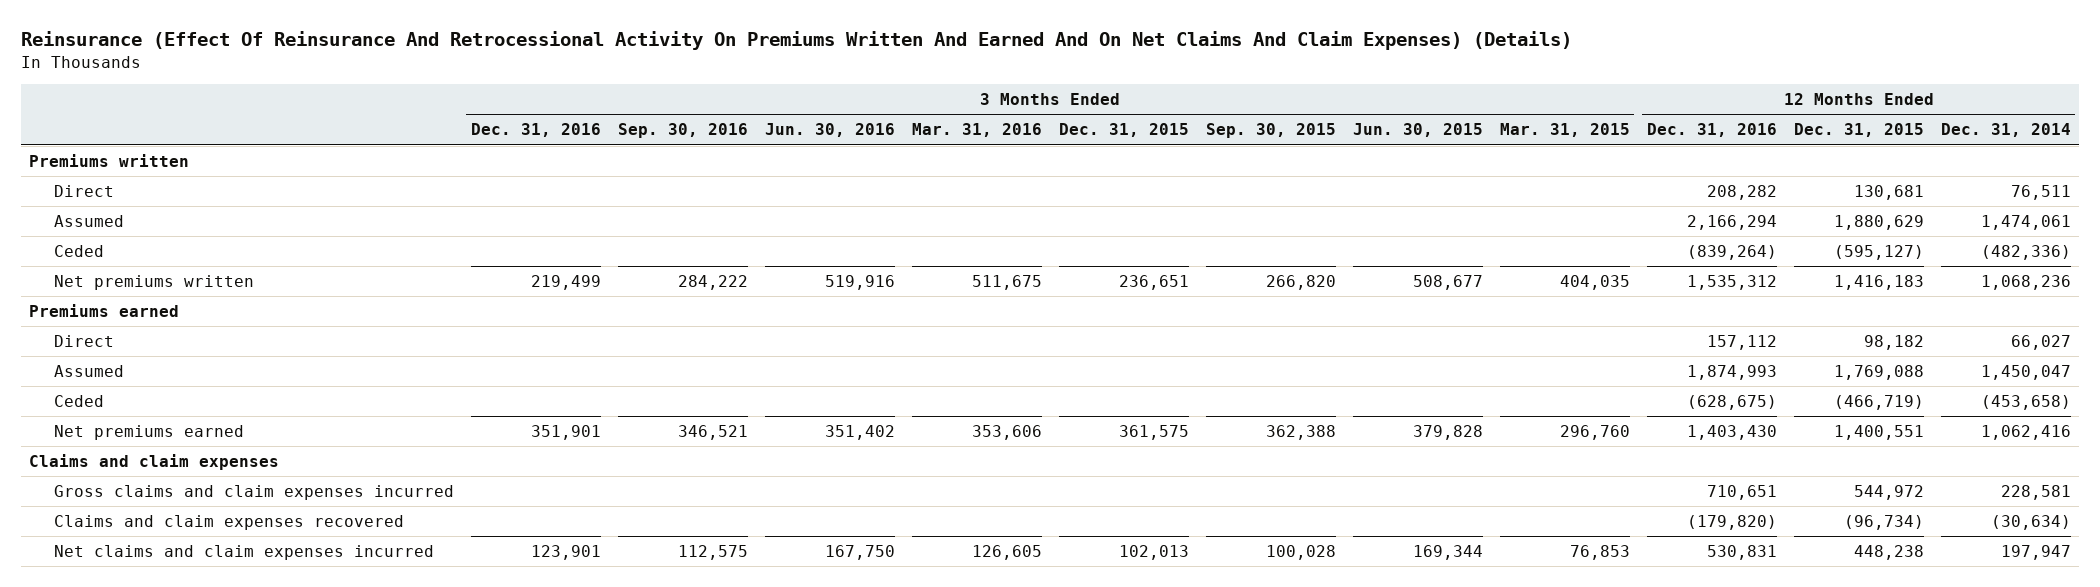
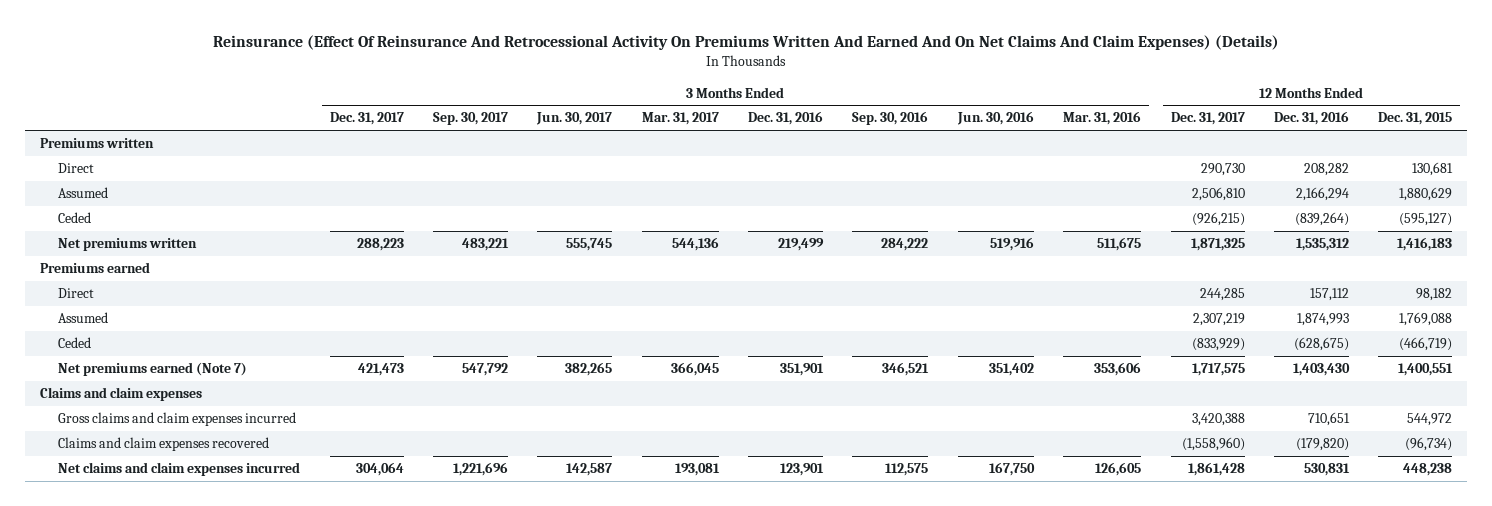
- | 3 Months Ended Dec. 31, 2016 | 3 Months Ended Sep. 30, 2016 | 3 Months Ended Jun. 30, 2016 | 3 Months Ended Mar. 31, 2016 | 3 Months Ended Dec. 31, 2015 | 3 Months Ended Sep. 30, 2015 | 3 Months Ended Jun. 30, 2015 | 3 Months Ended Mar. 31, 2015 | 12 Months Ended Dec. 31, 2016 | 12 Months Ended Dec. 31, 2015 | 12 Months Ended Dec. 31, 2014
+ | 3 Months Ended Dec. 31, 2017 | 3 Months Ended Sep. 30, 2017 | 3 Months Ended Jun. 30, 2017 | 3 Months Ended Mar. 31, 2017 | 3 Months Ended Dec. 31, 2016 | 3 Months Ended Sep. 30, 2016 | 3 Months Ended Jun. 30, 2016 | 3 Months Ended Mar. 31, 2016 | 12 Months Ended Dec. 31, 2017 | 12 Months Ended Dec. 31, 2016 | 12 Months Ended Dec. 31, 2015
- Net premiums earned | 351,901 | 346,521 | 351,402 | 353,606 | 361,575 | 362,388 | 379,828 | 296,760 | 1,403,430 | 1,400,551 | 1,062,416
+ Net premiums earned (Note 7) | 421,473 | 547,792 | 382,265 | 366,045 | 351,901 | 346,521 | 351,402 | 353,606 | 1,717,575 | 1,403,430 | 1,400,551

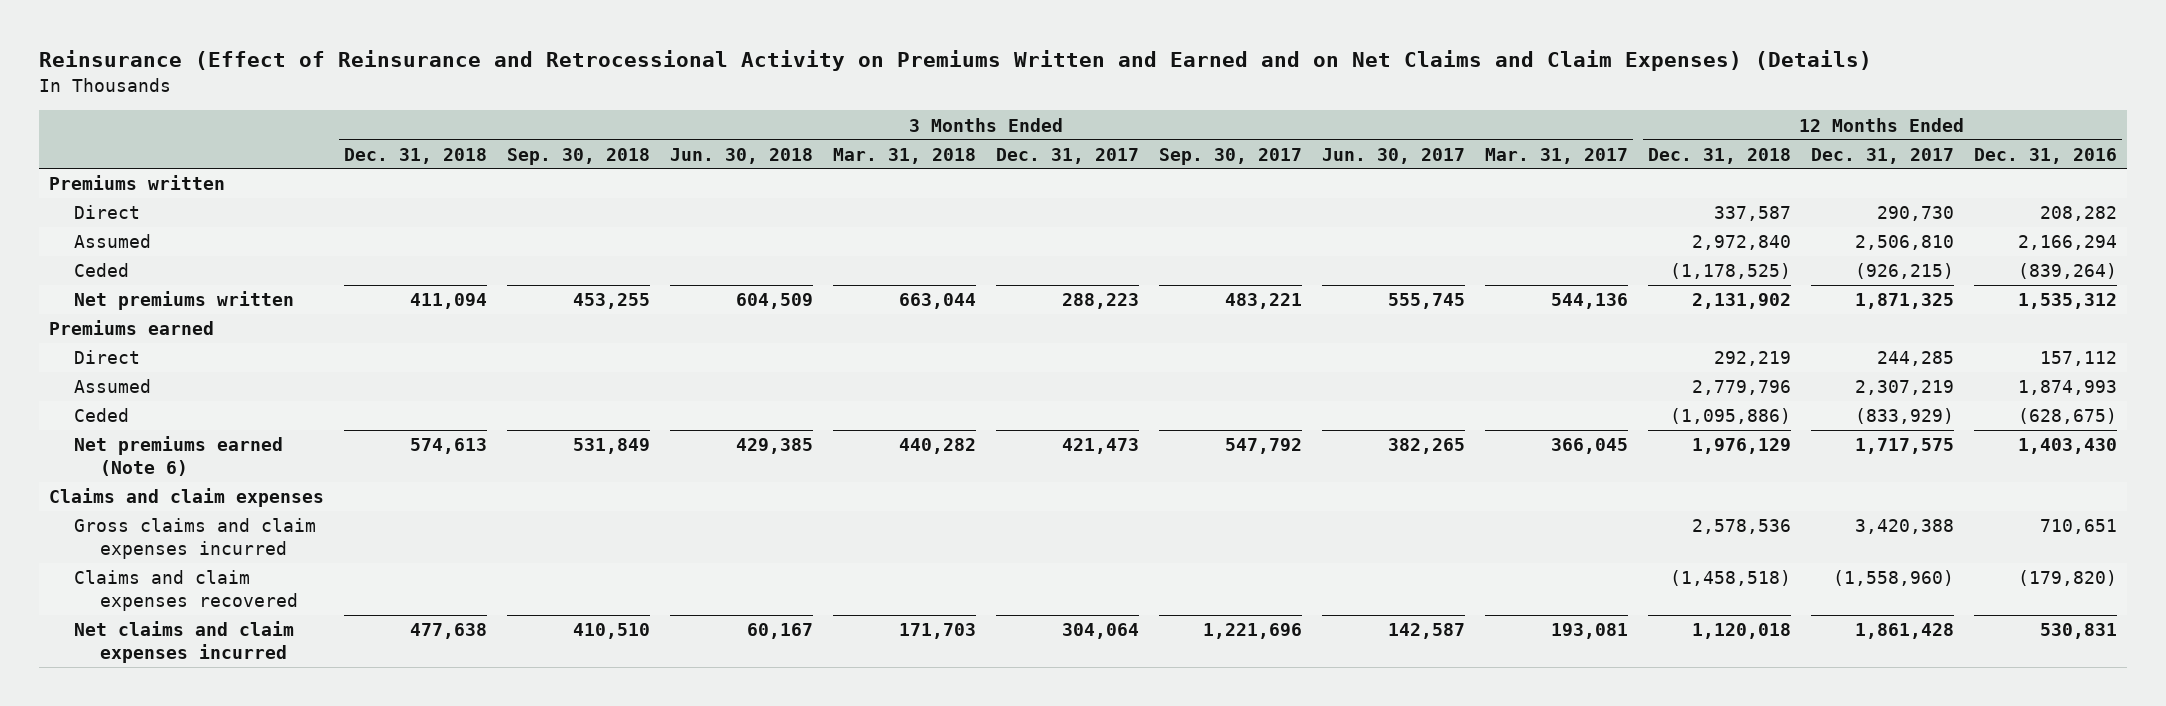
- Reinsurance (Effect Of Reinsurance And Retrocessional Activity On Premiums Written And Earned And On Net Claims And Claim Expenses) (Details)
+ Reinsurance (Effect of Reinsurance and Retrocessional Activity on Premiums Written and Earned and on Net Claims and Claim Expenses) (Details)
- | 3 Months Ended Dec. 31, 2017 | 3 Months Ended Sep. 30, 2017 | 3 Months Ended Jun. 30, 2017 | 3 Months Ended Mar. 31, 2017 | 3 Months Ended Dec. 31, 2016 | 3 Months Ended Sep. 30, 2016 | 3 Months Ended Jun. 30, 2016 | 3 Months Ended Mar. 31, 2016 | 12 Months Ended Dec. 31, 2017 | 12 Months Ended Dec. 31, 2016 | 12 Months Ended Dec. 31, 2015
+ | 3 Months Ended Dec. 31, 2018 | 3 Months Ended Sep. 30, 2018 | 3 Months Ended Jun. 30, 2018 | 3 Months Ended Mar. 31, 2018 | 3 Months Ended Dec. 31, 2017 | 3 Months Ended Sep. 30, 2017 | 3 Months Ended Jun. 30, 2017 | 3 Months Ended Mar. 31, 2017 | 12 Months Ended Dec. 31, 2018 | 12 Months Ended Dec. 31, 2017 | 12 Months Ended Dec. 31, 2016
- Net premiums earned (Note 7) | 421,473 | 547,792 | 382,265 | 366,045 | 351,901 | 346,521 | 351,402 | 353,606 | 1,717,575 | 1,403,430 | 1,400,551
+ Net premiums earned (Note 6) | 574,613 | 531,849 | 429,385 | 440,282 | 421,473 | 547,792 | 382,265 | 366,045 | 1,976,129 | 1,717,575 | 1,403,430

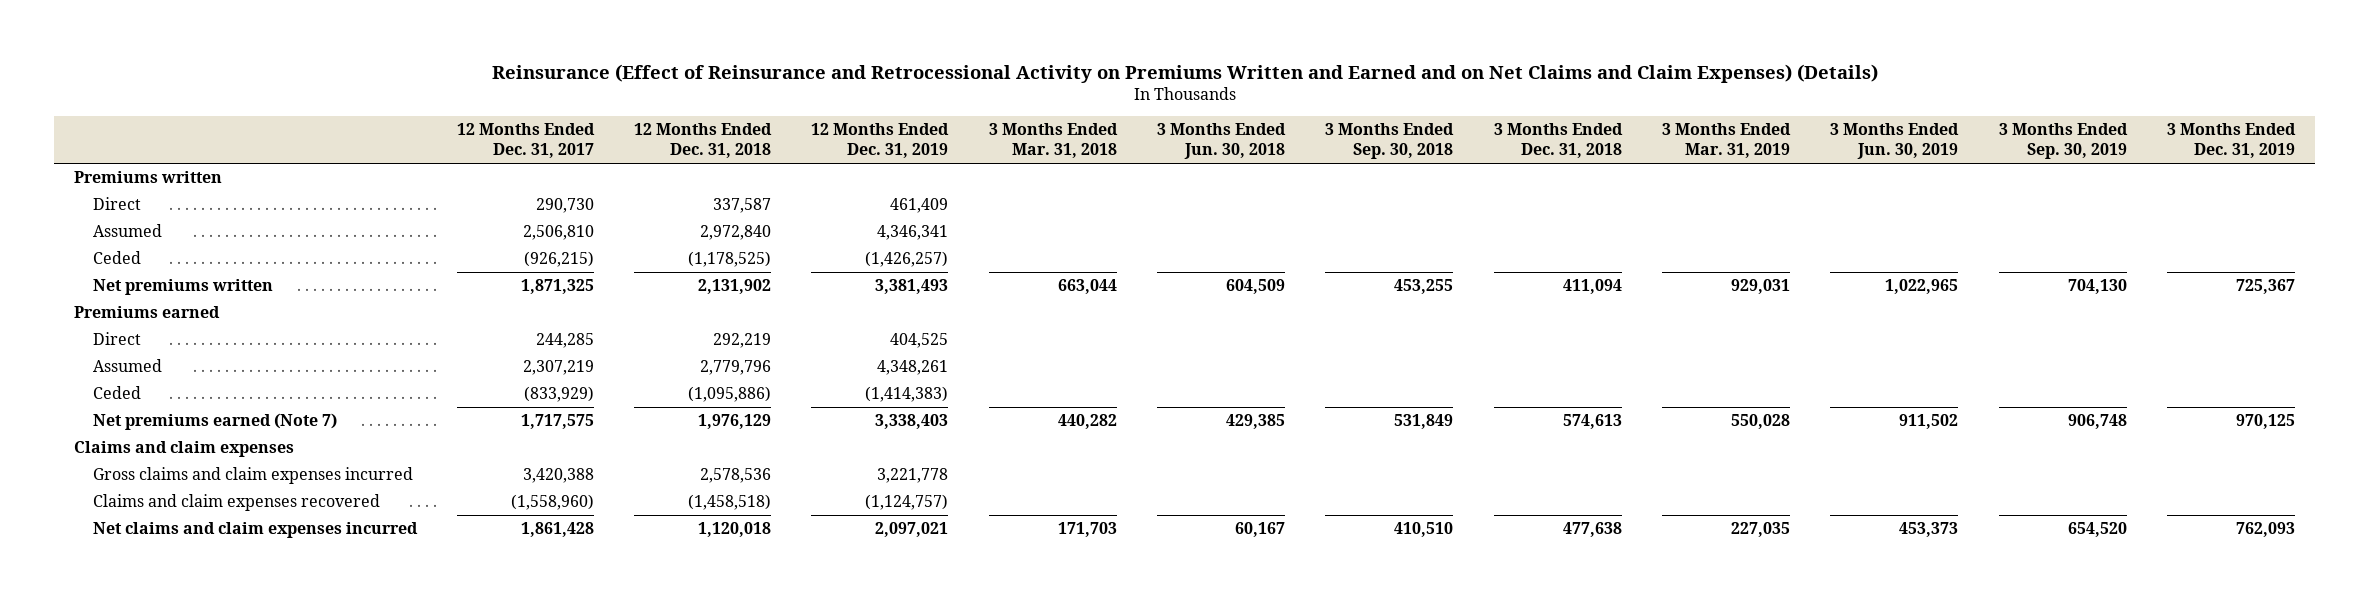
- | 3 Months Ended Dec. 31, 2018 | 3 Months Ended Sep. 30, 2018 | 3 Months Ended Jun. 30, 2018 | 3 Months Ended Mar. 31, 2018 | 3 Months Ended Dec. 31, 2017 | 3 Months Ended Sep. 30, 2017 | 3 Months Ended Jun. 30, 2017 | 3 Months Ended Mar. 31, 2017 | 12 Months Ended Dec. 31, 2018 | 12 Months Ended Dec. 31, 2017 | 12 Months Ended Dec. 31, 2016
+ | 12 Months Ended Dec. 31, 2017 | 12 Months Ended Dec. 31, 2018 | 12 Months Ended Dec. 31, 2019 | 3 Months Ended Mar. 31, 2018 | 3 Months Ended Jun. 30, 2018 | 3 Months Ended Sep. 30, 2018 | 3 Months Ended Dec. 31, 2018 | 3 Months Ended Mar. 31, 2019 | 3 Months Ended Jun. 30, 2019 | 3 Months Ended Sep. 30, 2019 | 3 Months Ended Dec. 31, 2019
- Net premiums earned (Note 6) | 574,613 | 531,849 | 429,385 | 440,282 | 421,473 | 547,792 | 382,265 | 366,045 | 1,976,129 | 1,717,575 | 1,403,430
+ Net premiums earned (Note 7) | 1,717,575 | 1,976,129 | 3,338,403 | 440,282 | 429,385 | 531,849 | 574,613 | 550,028 | 911,502 | 906,748 | 970,125

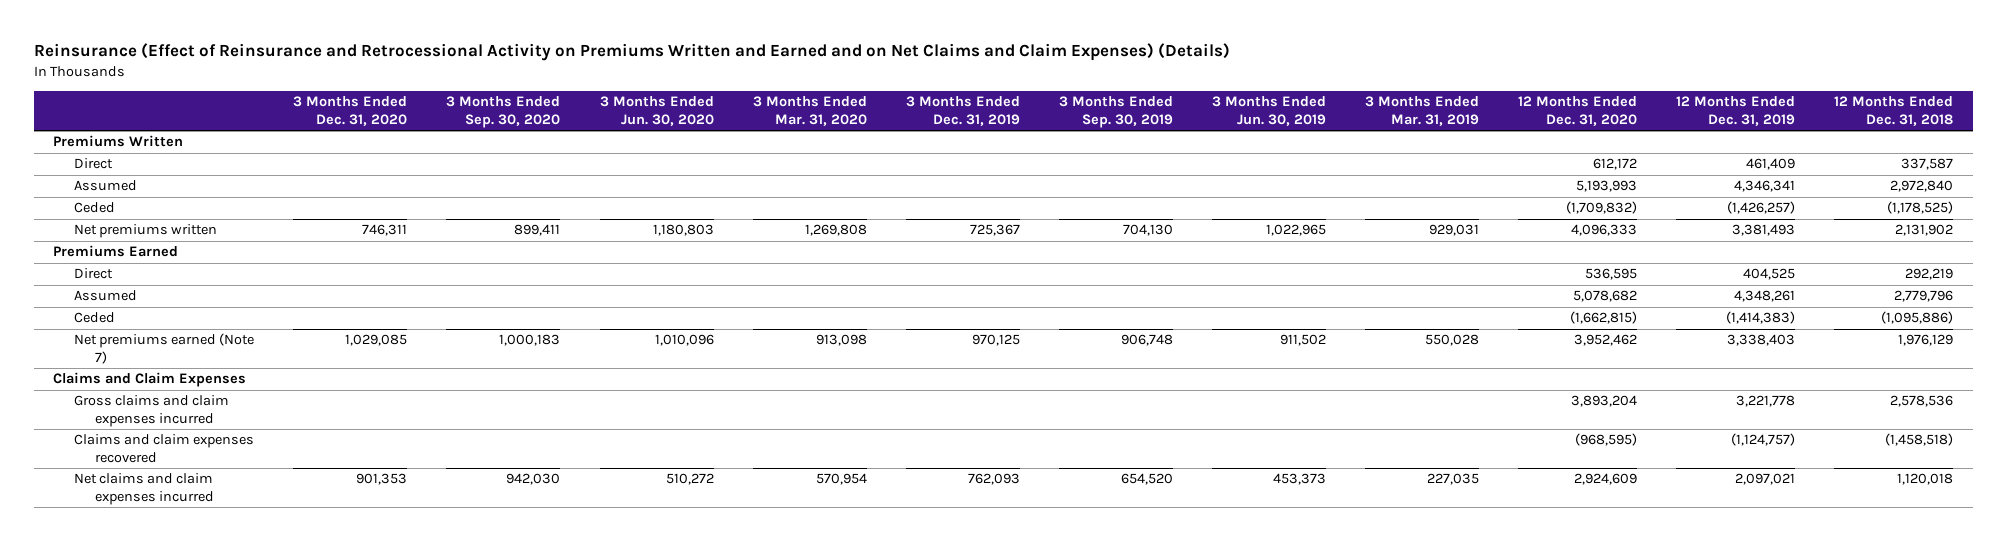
- | 12 Months Ended Dec. 31, 2017 | 12 Months Ended Dec. 31, 2018 | 12 Months Ended Dec. 31, 2019 | 3 Months Ended Mar. 31, 2018 | 3 Months Ended Jun. 30, 2018 | 3 Months Ended Sep. 30, 2018 | 3 Months Ended Dec. 31, 2018 | 3 Months Ended Mar. 31, 2019 | 3 Months Ended Jun. 30, 2019 | 3 Months Ended Sep. 30, 2019 | 3 Months Ended Dec. 31, 2019
+ | 3 Months Ended Dec. 31, 2020 | 3 Months Ended Sep. 30, 2020 | 3 Months Ended Jun. 30, 2020 | 3 Months Ended Mar. 31, 2020 | 3 Months Ended Dec. 31, 2019 | 3 Months Ended Sep. 30, 2019 | 3 Months Ended Jun. 30, 2019 | 3 Months Ended Mar. 31, 2019 | 12 Months Ended Dec. 31, 2020 | 12 Months Ended Dec. 31, 2019 | 12 Months Ended Dec. 31, 2018
- Premiums written
+ Premiums Written
- Premiums earned
+ Premiums Earned
- Claims and claim expenses
+ Claims and Claim Expenses

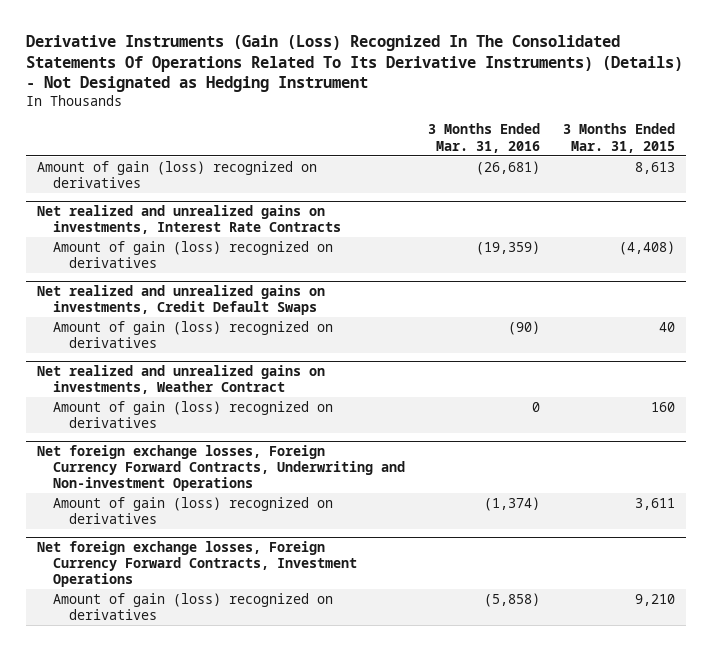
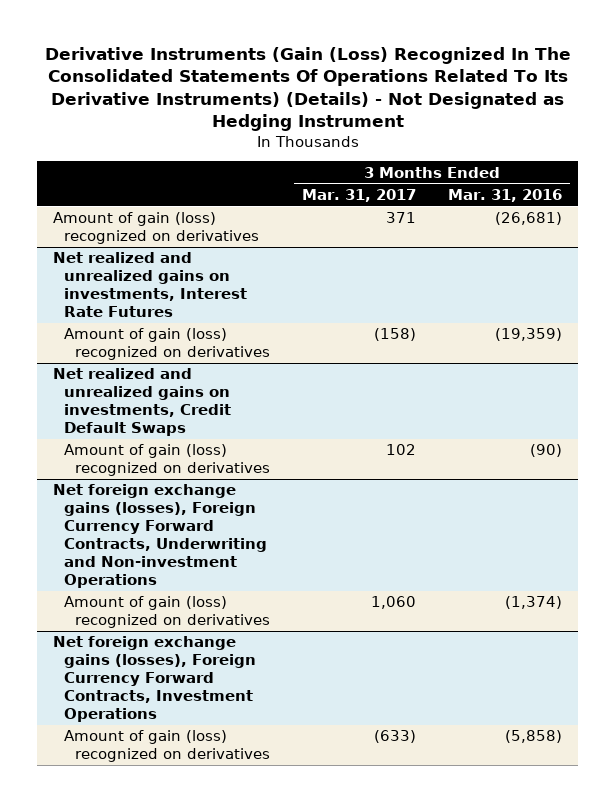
- | 3 Months Ended Mar. 31, 2016 | 3 Months Ended Mar. 31, 2015
+ | 3 Months Ended Mar. 31, 2017 | 3 Months Ended Mar. 31, 2016
- Net realized and unrealized gains on investments, Interest Rate Contracts
+ Net realized and unrealized gains on investments, Interest Rate Futures
- Net realized and unrealized gains on investments, Weather Contract
- Amount of gain (loss) recognized on derivatives | 0 | 160
- Net foreign exchange losses, Foreign Currency Forward Contracts, Underwriting and Non-investment Operations
+ Net foreign exchange gains (losses), Foreign Currency Forward Contracts, Underwriting and Non-investment Operations
- Net foreign exchange losses, Foreign Currency Forward Contracts, Investment Operations
+ Net foreign exchange gains (losses), Foreign Currency Forward Contracts, Investment Operations

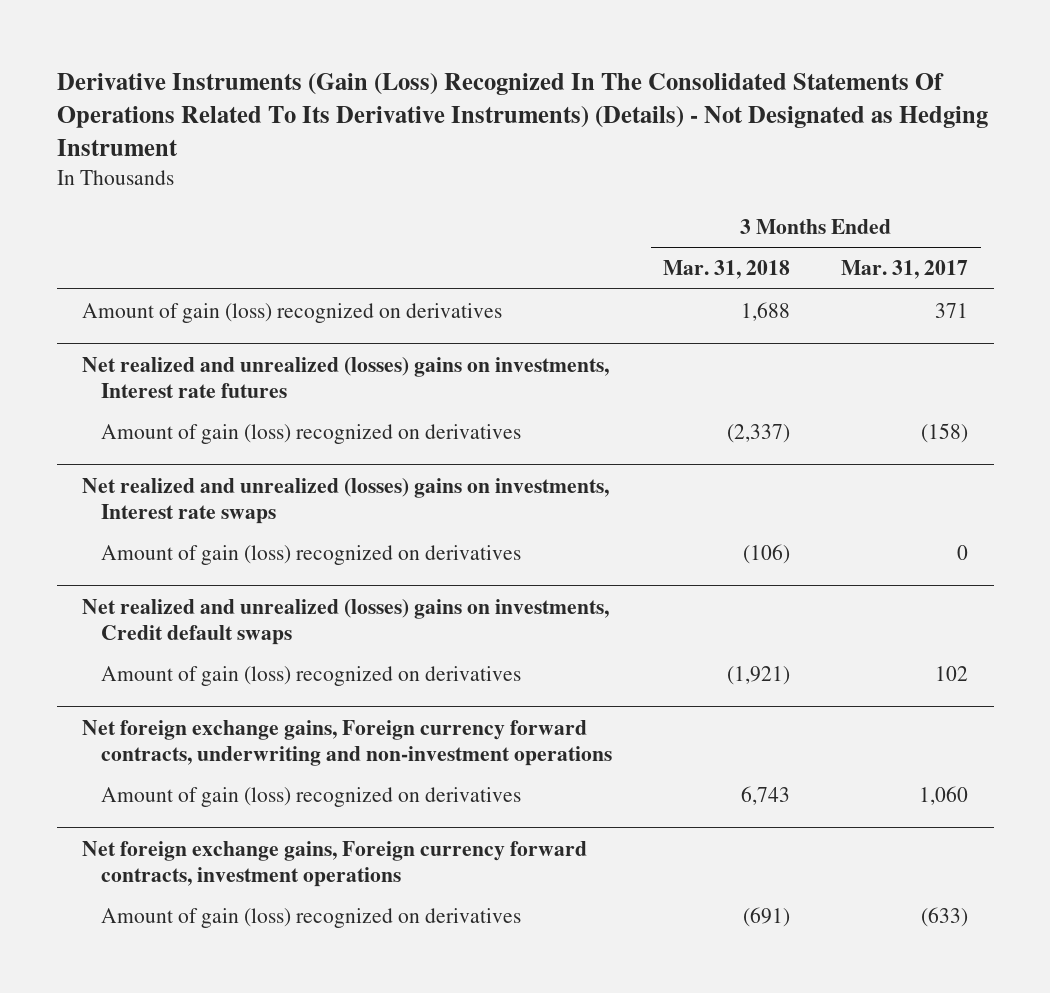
- | 3 Months Ended Mar. 31, 2017 | 3 Months Ended Mar. 31, 2016
+ | 3 Months Ended Mar. 31, 2018 | 3 Months Ended Mar. 31, 2017
- Net realized and unrealized gains on investments, Interest Rate Futures
+ Net realized and unrealized (losses) gains on investments, Interest rate futures
- Net realized and unrealized gains on investments, Credit Default Swaps
+ Net realized and unrealized (losses) gains on investments, Interest rate swaps
+ Amount of gain (loss) recognized on derivatives | (106) | 0
+ Net realized and unrealized (losses) gains on investments, Credit default swaps
- Net foreign exchange gains (losses), Foreign Currency Forward Contracts, Underwriting and Non-investment Operations
+ Net foreign exchange gains, Foreign currency forward contracts, underwriting and non-investment operations
- Net foreign exchange gains (losses), Foreign Currency Forward Contracts, Investment Operations
+ Net foreign exchange gains, Foreign currency forward contracts, investment operations

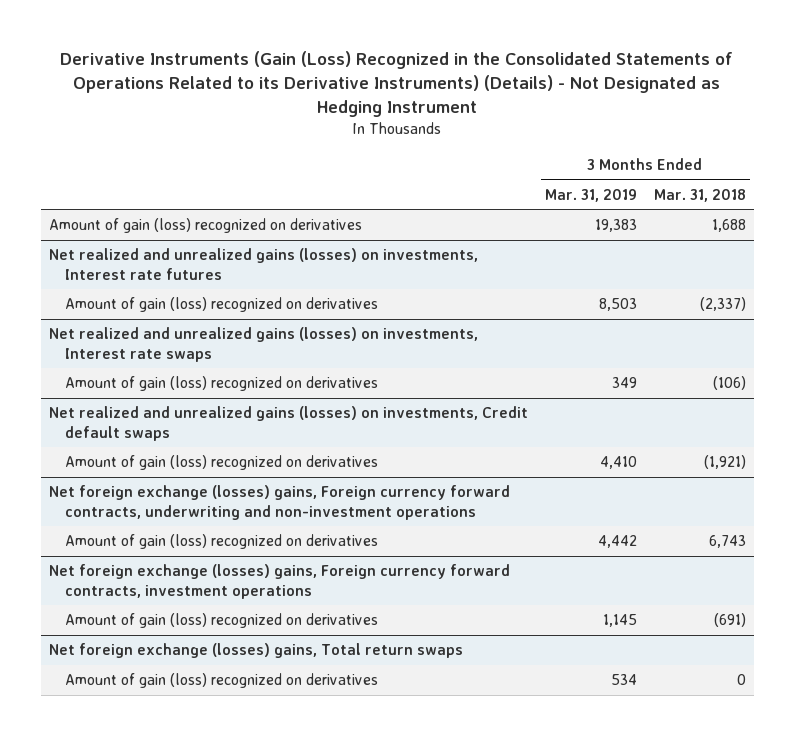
- Derivative Instruments (Gain (Loss) Recognized In The Consolidated Statements Of Operations Related To Its Derivative Instruments) (Details) - Not Designated as Hedging Instrument
+ Derivative Instruments (Gain (Loss) Recognized in the Consolidated Statements of Operations Related to its Derivative Instruments) (Details) - Not Designated as Hedging Instrument
- | 3 Months Ended Mar. 31, 2018 | 3 Months Ended Mar. 31, 2017
+ | 3 Months Ended Mar. 31, 2019 | 3 Months Ended Mar. 31, 2018
- Net realized and unrealized (losses) gains on investments, Interest rate futures
+ Net realized and unrealized gains (losses) on investments, Interest rate futures
- Net realized and unrealized (losses) gains on investments, Interest rate swaps
+ Net realized and unrealized gains (losses) on investments, Interest rate swaps
- Net realized and unrealized (losses) gains on investments, Credit default swaps
+ Net realized and unrealized gains (losses) on investments, Credit default swaps
- Net foreign exchange gains, Foreign currency forward contracts, underwriting and non-investment operations
+ Net foreign exchange (losses) gains, Foreign currency forward contracts, underwriting and non-investment operations
- Net foreign exchange gains, Foreign currency forward contracts, investment operations
+ Net foreign exchange (losses) gains, Foreign currency forward contracts, investment operations
+ Net foreign exchange (losses) gains, Total return swaps
+ Amount of gain (loss) recognized on derivatives | 534 | 0

